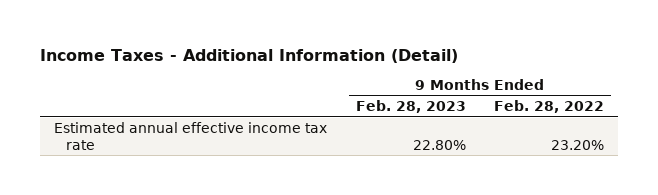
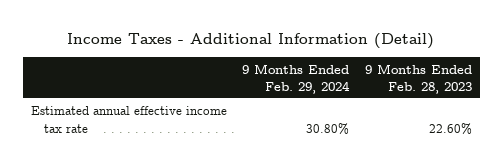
- | 9 Months Ended Feb. 28, 2023 | 9 Months Ended Feb. 28, 2022
+ | 9 Months Ended Feb. 29, 2024 | 9 Months Ended Feb. 28, 2023
- Estimated annual effective income tax rate | 22.80% | 23.20%
+ Estimated annual effective income tax rate | 30.80% | 22.60%

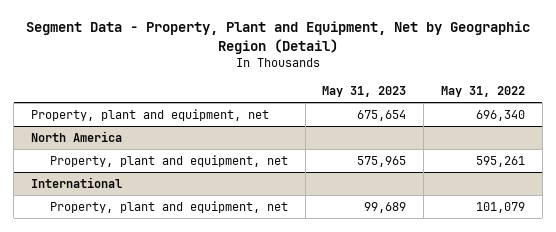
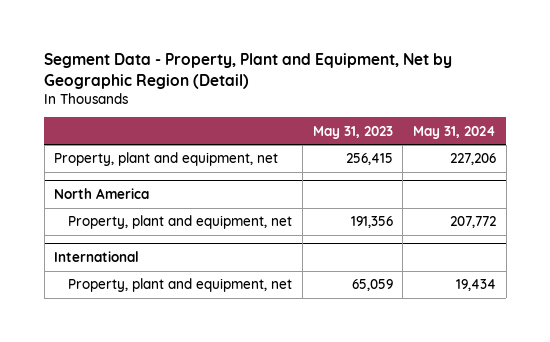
- | May 31, 2023 | May 31, 2022
+ | May 31, 2023 | May 31, 2024
- Property, plant and equipment, net | 675,654 | 696,340
+ Property, plant and equipment, net | 256,415 | 227,206
@ North America
- Property, plant and equipment, net | 575,965 | 595,261
+ Property, plant and equipment, net | 191,356 | 207,772
@ International
- Property, plant and equipment, net | 99,689 | 101,079
+ Property, plant and equipment, net | 65,059 | 19,434

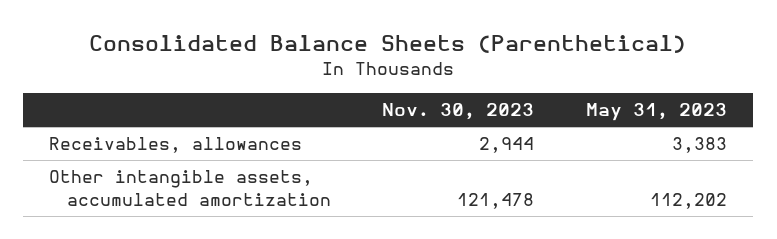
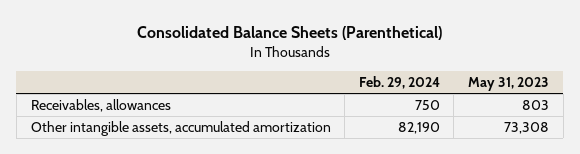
- | Nov. 30, 2023 | May 31, 2023
+ | Feb. 29, 2024 | May 31, 2023
- Receivables, allowances | 2,944 | 3,383
- Other intangible assets, accumulated amortization | 121,478 | 112,202
+ Receivables, allowances | 750 | 803
+ Other intangible assets, accumulated amortization | 82,190 | 73,308

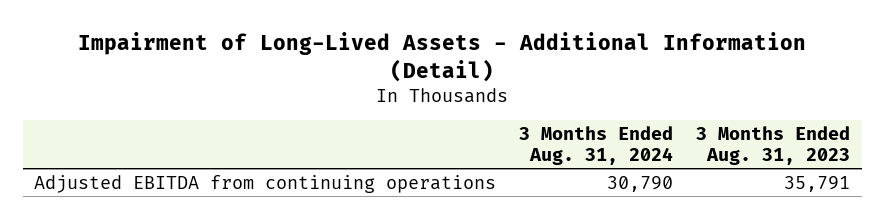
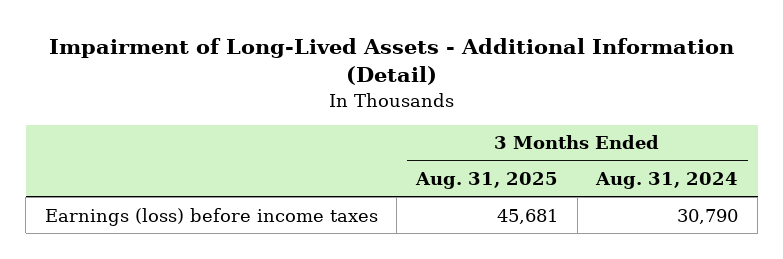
- | 3 Months Ended Aug. 31, 2024 | 3 Months Ended Aug. 31, 2023
+ | 3 Months Ended Aug. 31, 2025 | 3 Months Ended Aug. 31, 2024
- Adjusted EBITDA from continuing operations | 30,790 | 35,791
+ Earnings (loss) before income taxes | 45,681 | 30,790

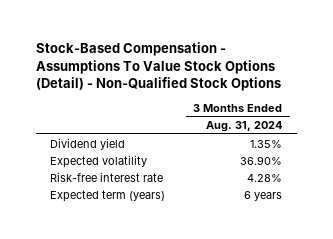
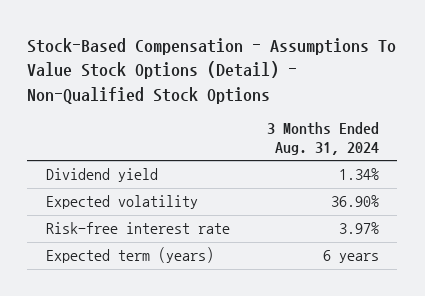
- Dividend yield | 1.35%
+ Dividend yield | 1.34%
- Risk-free interest rate | 4.28%
+ Risk-free interest rate | 3.97%

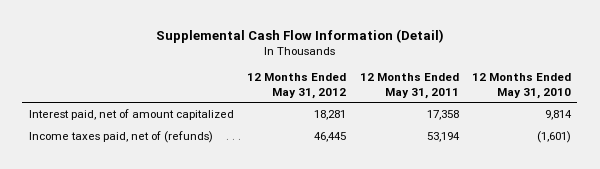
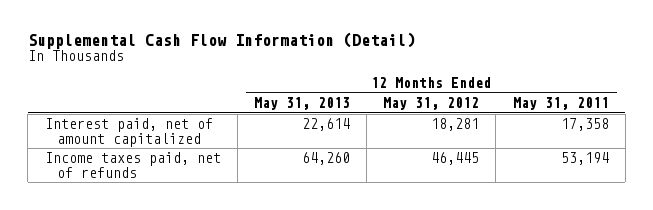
- | 12 Months Ended May 31, 2012 | 12 Months Ended May 31, 2011 | 12 Months Ended May 31, 2010
+ | 12 Months Ended May 31, 2013 | 12 Months Ended May 31, 2012 | 12 Months Ended May 31, 2011
- Income taxes paid, net of (refunds) | 46,445 | 53,194 | (1,601)
+ Income taxes paid, net of refunds | 64,260 | 46,445 | 53,194

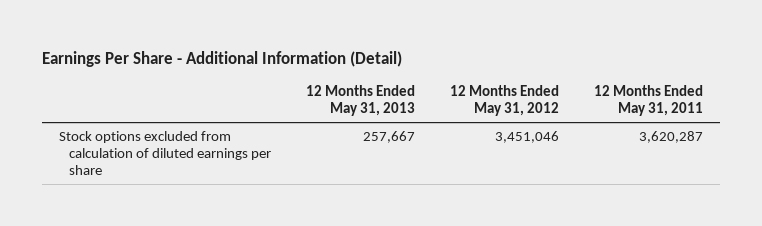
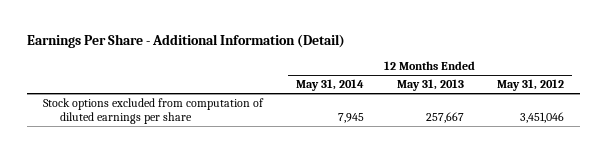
- | 12 Months Ended May 31, 2013 | 12 Months Ended May 31, 2012 | 12 Months Ended May 31, 2011
+ | 12 Months Ended May 31, 2014 | 12 Months Ended May 31, 2013 | 12 Months Ended May 31, 2012
- Stock options excluded from calculation of diluted earnings per share | 257,667 | 3,451,046 | 3,620,287
+ Stock options excluded from computation of diluted earnings per share | 7,945 | 257,667 | 3,451,046

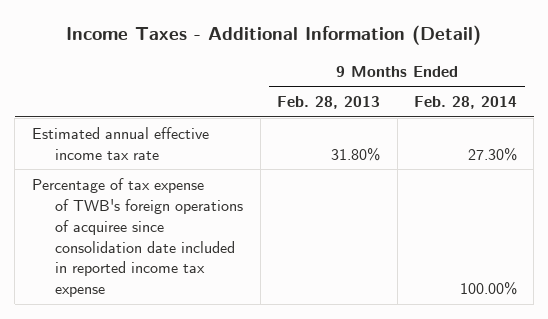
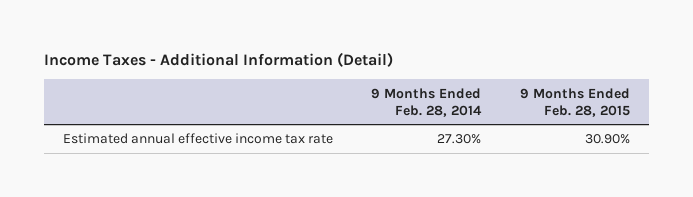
- | 9 Months Ended Feb. 28, 2013 | 9 Months Ended Feb. 28, 2014
+ | 9 Months Ended Feb. 28, 2014 | 9 Months Ended Feb. 28, 2015
- Percentage of tax expense of TWB's foreign operations of acquiree since consolidation date included in reported income tax expense | | 100.00%

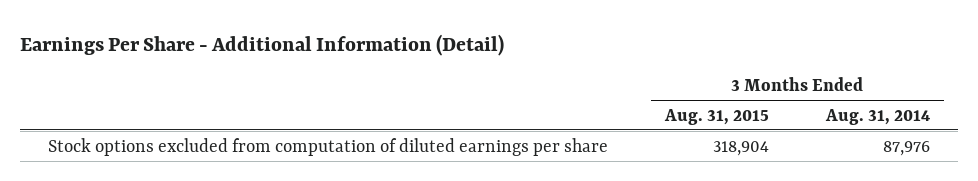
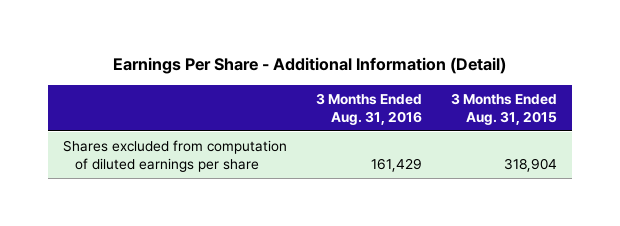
- | 3 Months Ended Aug. 31, 2015 | 3 Months Ended Aug. 31, 2014
+ | 3 Months Ended Aug. 31, 2016 | 3 Months Ended Aug. 31, 2015
- Stock options excluded from computation of diluted earnings per share | 318,904 | 87,976
+ Shares excluded from computation of diluted earnings per share | 161,429 | 318,904

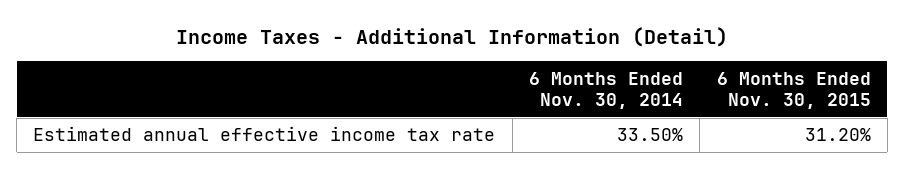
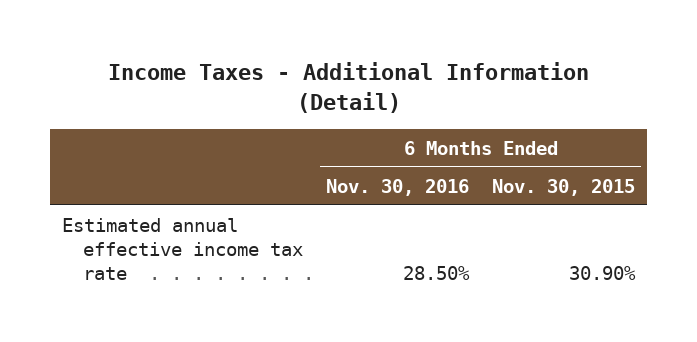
- | 6 Months Ended Nov. 30, 2014 | 6 Months Ended Nov. 30, 2015
+ | 6 Months Ended Nov. 30, 2016 | 6 Months Ended Nov. 30, 2015
- Estimated annual effective income tax rate | 33.50% | 31.20%
+ Estimated annual effective income tax rate | 28.50% | 30.90%

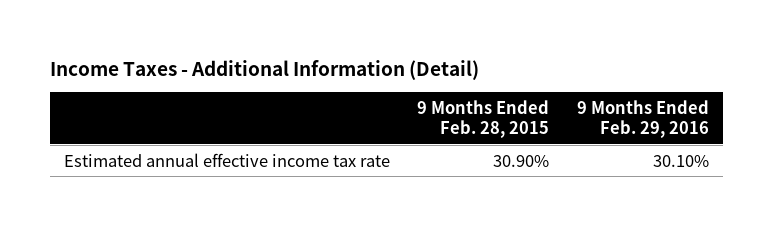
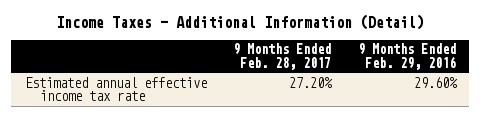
- | 9 Months Ended Feb. 28, 2015 | 9 Months Ended Feb. 29, 2016
+ | 9 Months Ended Feb. 28, 2017 | 9 Months Ended Feb. 29, 2016
- Estimated annual effective income tax rate | 30.90% | 30.10%
+ Estimated annual effective income tax rate | 27.20% | 29.60%

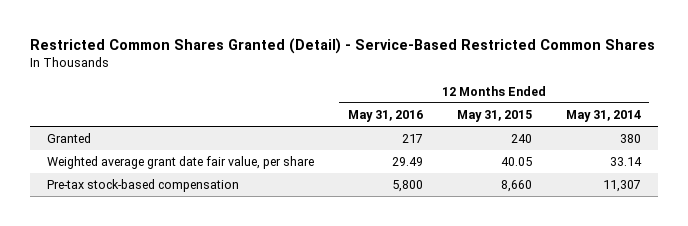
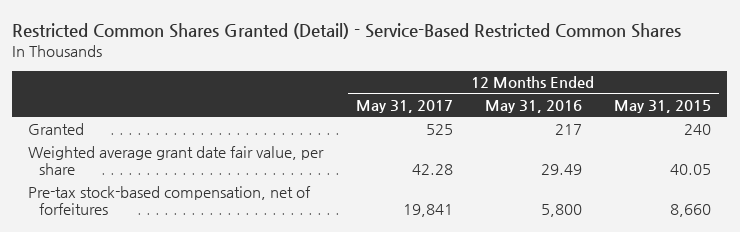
- | 12 Months Ended May 31, 2016 | 12 Months Ended May 31, 2015 | 12 Months Ended May 31, 2014
+ | 12 Months Ended May 31, 2017 | 12 Months Ended May 31, 2016 | 12 Months Ended May 31, 2015
- Pre-tax stock-based compensation | 5,800 | 8,660 | 11,307
+ Pre-tax stock-based compensation, net of forfeitures | 19,841 | 5,800 | 8,660

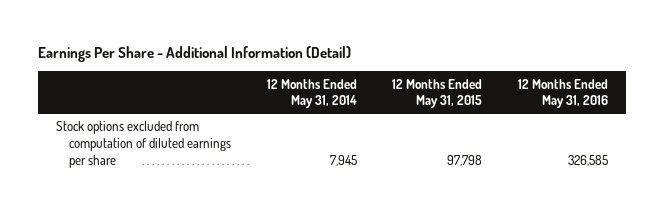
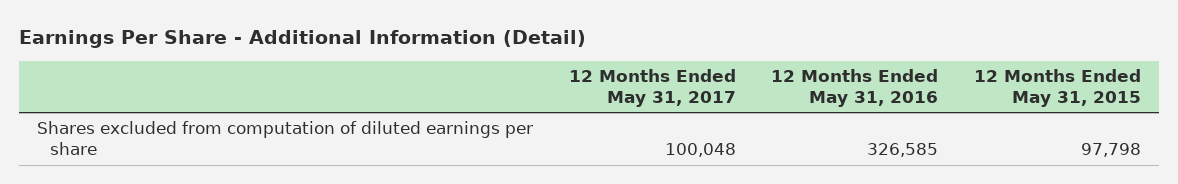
- | 12 Months Ended May 31, 2014 | 12 Months Ended May 31, 2015 | 12 Months Ended May 31, 2016
+ | 12 Months Ended May 31, 2017 | 12 Months Ended May 31, 2016 | 12 Months Ended May 31, 2015
- Stock options excluded from computation of diluted earnings per share | 7,945 | 97,798 | 326,585
+ Shares excluded from computation of diluted earnings per share | 100,048 | 326,585 | 97,798

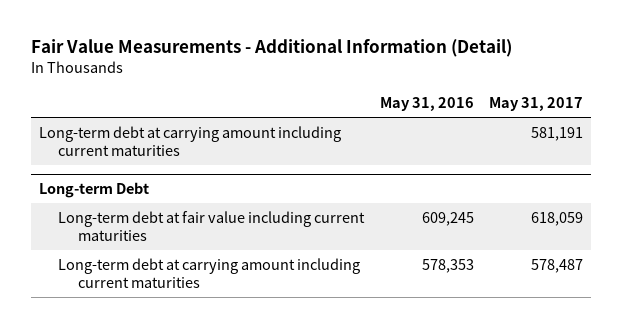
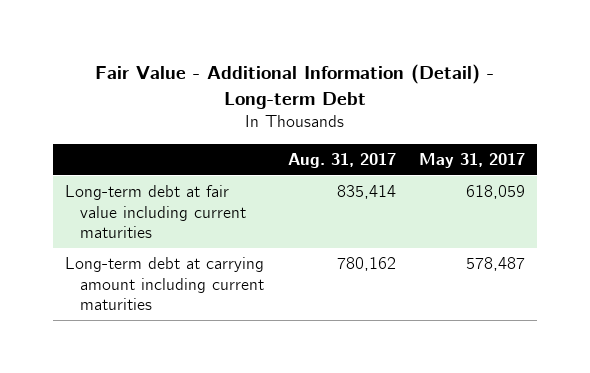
- Fair Value Measurements - Additional Information (Detail)
+ Fair Value - Additional Information (Detail) - Long-term Debt
- | May 31, 2016 | May 31, 2017
+ | Aug. 31, 2017 | May 31, 2017
- Long-term debt at carrying amount including current maturities | | 581,191
- Long-term Debt

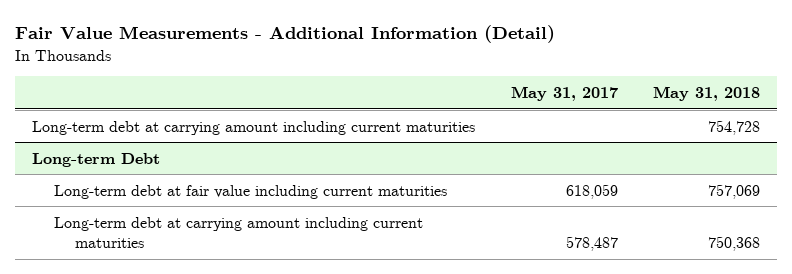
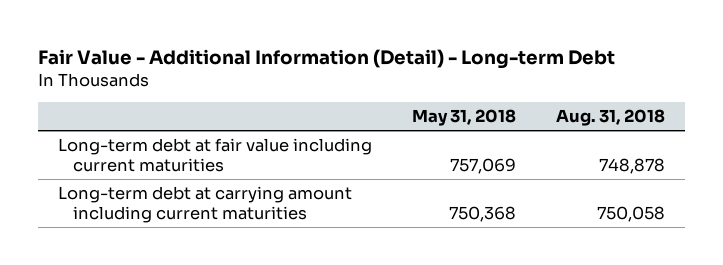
- Fair Value Measurements - Additional Information (Detail)
+ Fair Value - Additional Information (Detail) - Long-term Debt
- | May 31, 2017 | May 31, 2018
+ | May 31, 2018 | Aug. 31, 2018
- Long-term debt at carrying amount including current maturities | | 754,728
- Long-term Debt

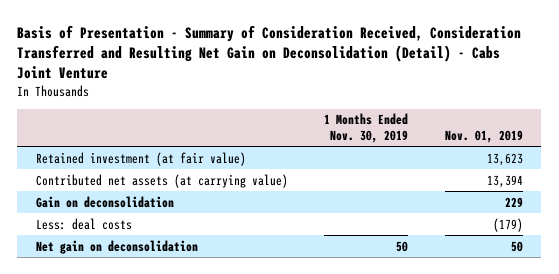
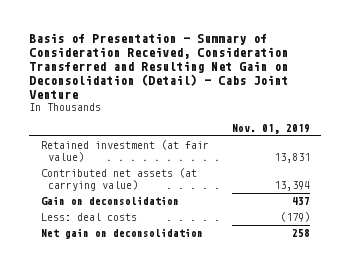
- | 1 Months Ended Nov. 30, 2019 | Nov. 01, 2019
+ | Nov. 01, 2019
- Retained investment (at fair value) | | 13,623
+ Retained investment (at fair value) | 13,831
- Gain on deconsolidation | | 229
+ Gain on deconsolidation | 437
- Net gain on deconsolidation | 50 | 50
+ Net gain on deconsolidation | 258

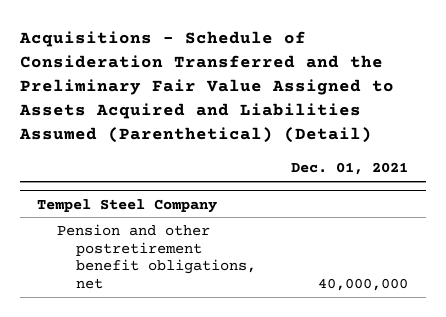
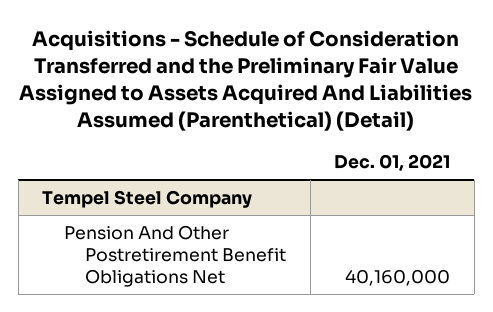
- Acquisitions - Schedule of Consideration Transferred and the Preliminary Fair Value Assigned to Assets Acquired and Liabilities Assumed (Parenthetical) (Detail)
+ Acquisitions - Schedule of Consideration Transferred and the Preliminary Fair Value Assigned to Assets Acquired And Liabilities Assumed (Parenthetical) (Detail)
@ Tempel Steel Company
- Pension and other postretirement benefit obligations, net | 40,000,000
+ Pension And Other Postretirement Benefit Obligations Net | 40,160,000

